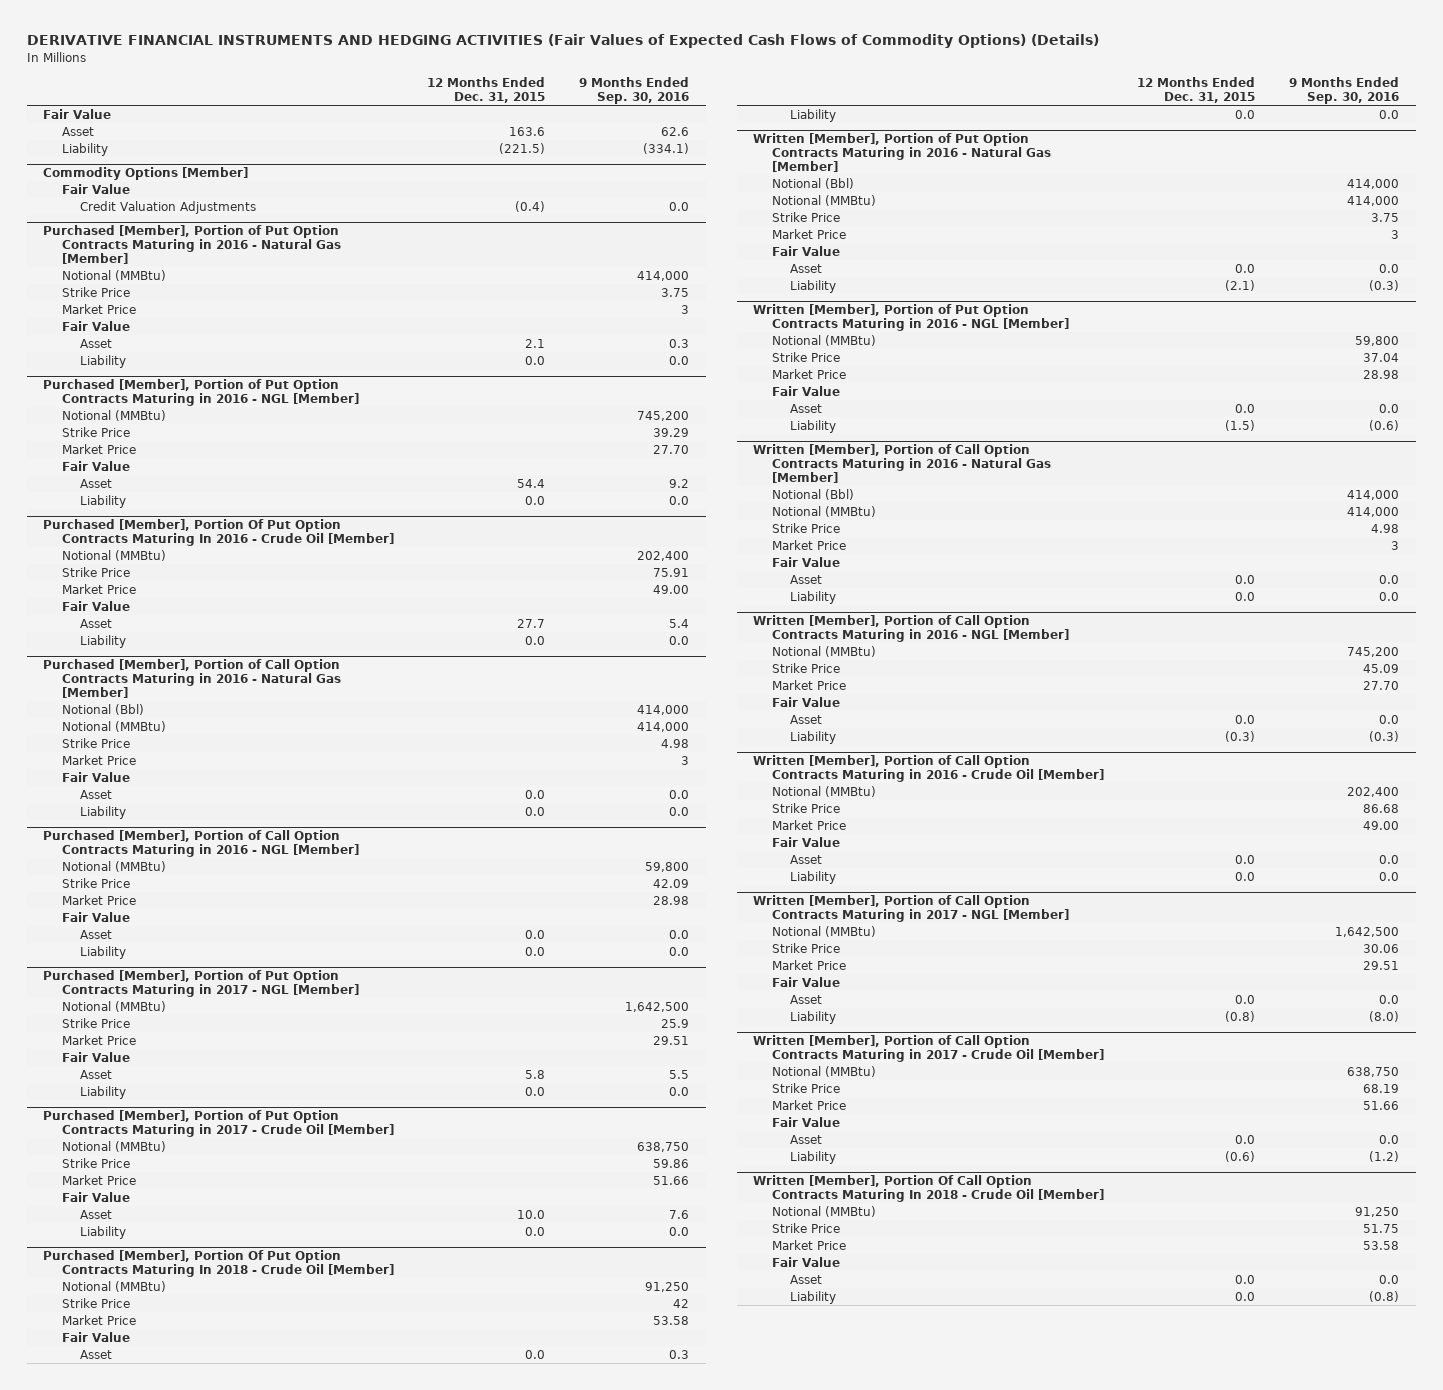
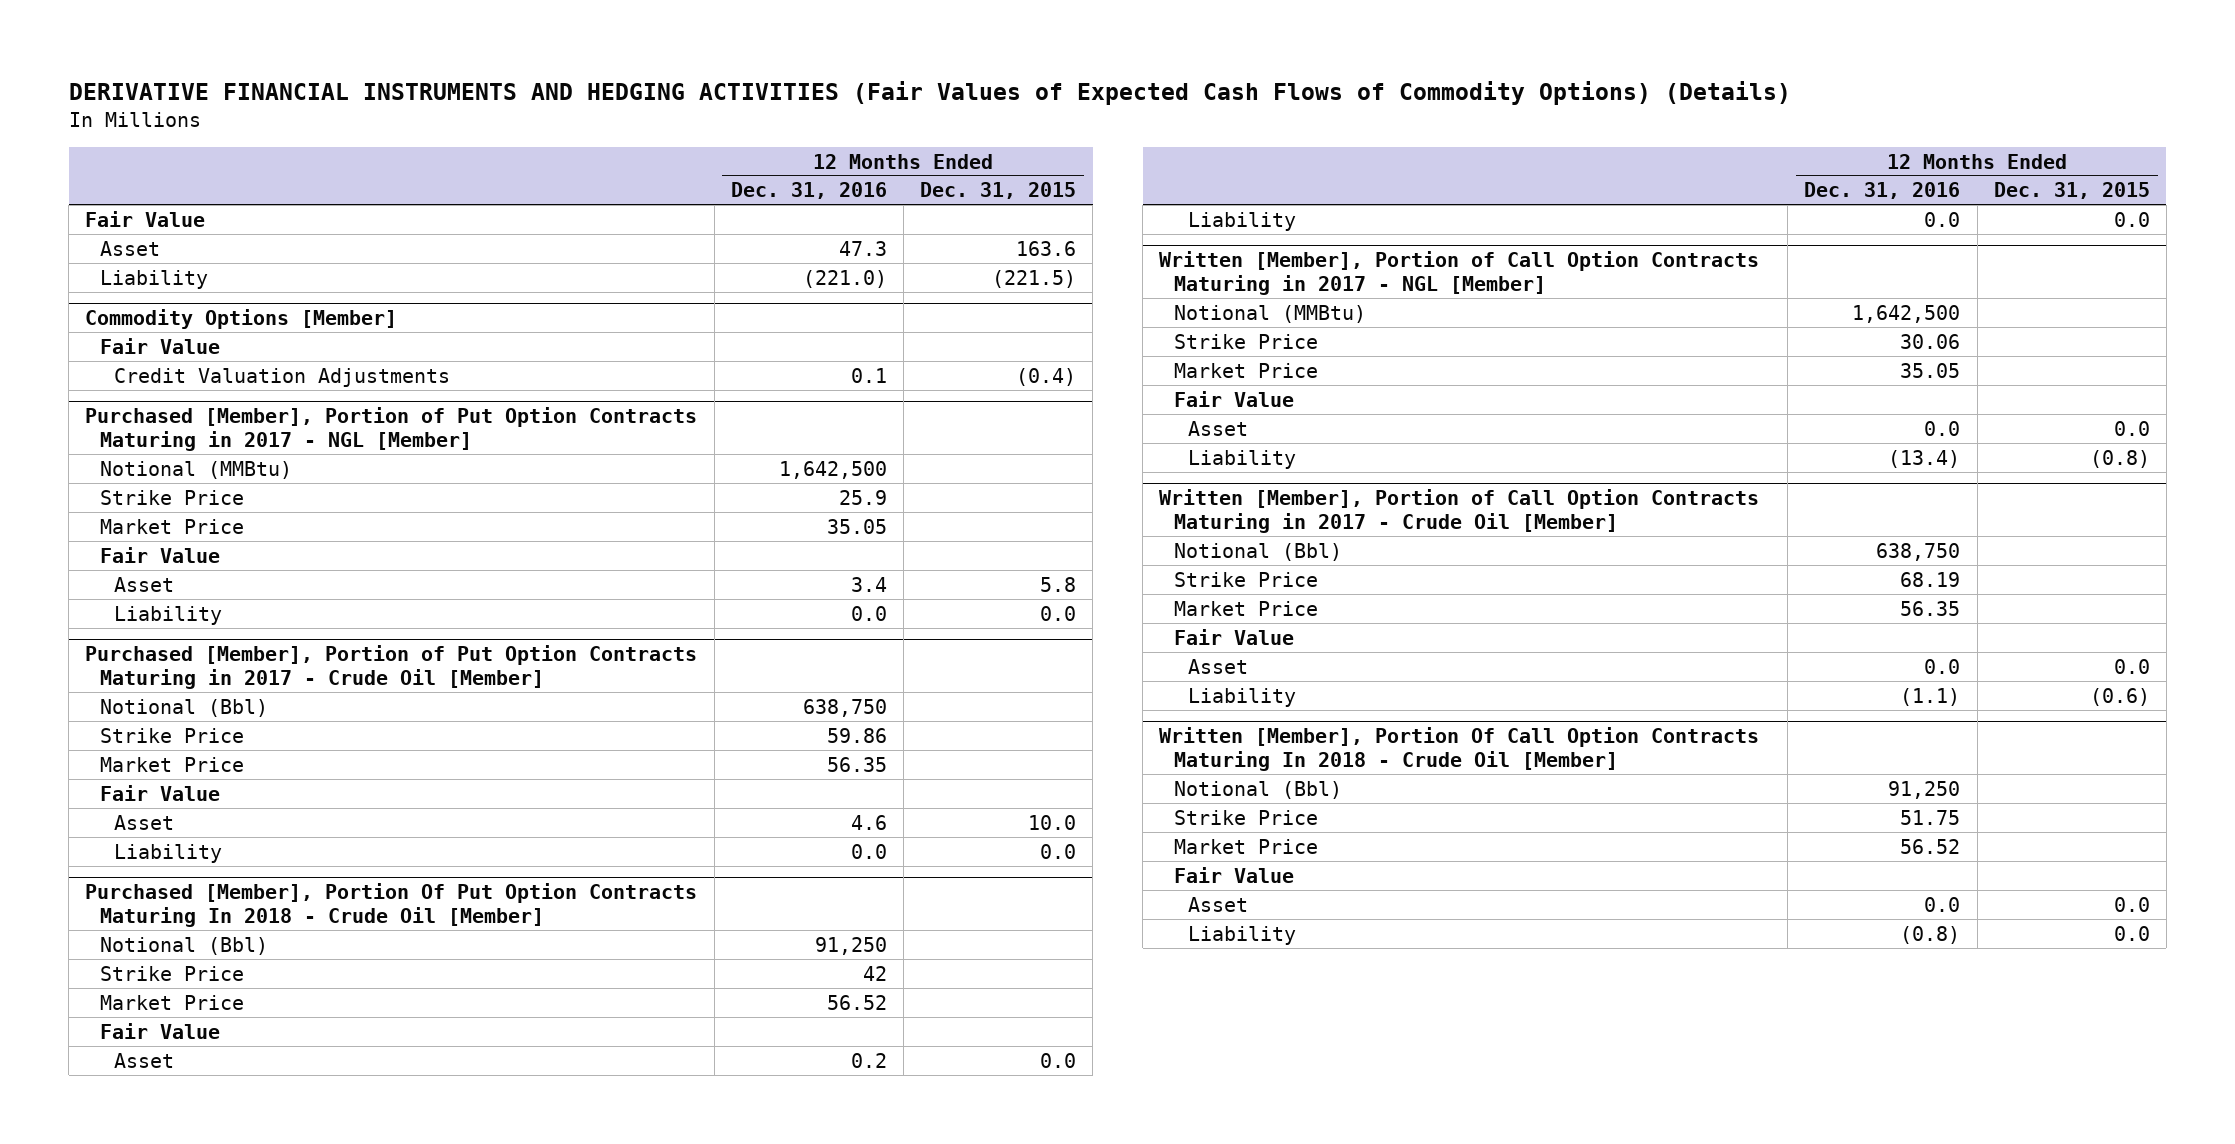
- | 12 Months Ended Dec. 31, 2015 | 9 Months Ended Sep. 30, 2016
+ | 12 Months Ended Dec. 31, 2016 | 12 Months Ended Dec. 31, 2015
- Purchased [Member], Portion of Put Option Contracts Maturing in 2016 - Natural Gas [Member]
- Notional (MMBtu) | | 414,000
- Strike Price | | 3.75
- Market Price | | 3
- Fair Value
- Asset | 2.1 | 0.3
- Liability | 0.0 | 0.0
- Purchased [Member], Portion of Put Option Contracts Maturing in 2016 - NGL [Member]
- Notional (MMBtu) | | 745,200
- Strike Price | | 39.29
- Market Price | | 27.70
- Fair Value
- Asset | 54.4 | 9.2
- Liability | 0.0 | 0.0
- Purchased [Member], Portion Of Put Option Contracts Maturing In 2016 - Crude Oil [Member]
- Notional (MMBtu) | | 202,400
- Strike Price | | 75.91
- Market Price | | 49.00
- Fair Value
- Asset | 27.7 | 5.4
- Liability | 0.0 | 0.0
- Purchased [Member], Portion of Call Option Contracts Maturing in 2016 - Natural Gas [Member]
- Notional (Bbl) | | 414,000
- Notional (MMBtu) | | 414,000
- Strike Price | | 4.98
- Market Price | | 3
- Fair Value
- Asset | 0.0 | 0.0
- Liability | 0.0 | 0.0
- Purchased [Member], Portion of Call Option Contracts Maturing in 2016 - NGL [Member]
- Notional (MMBtu) | | 59,800
- Strike Price | | 42.09
- Market Price | | 28.98
- Fair Value
- Asset | 0.0 | 0.0
- Liability | 0.0 | 0.0
@ Purchased [Member], Portion of Put Option Contracts Maturing in 2017 - Crude Oil [Member]
- Notional (MMBtu) | | 638,750
+ Notional (Bbl) | 638,750 |
@ Purchased [Member], Portion Of Put Option Contracts Maturing In 2018 - Crude Oil [Member]
- Notional (MMBtu) | | 91,250
+ Notional (Bbl) | 91,250 |
- Written [Member], Portion of Put Option Contracts Maturing in 2016 - Natural Gas [Member]
- Notional (Bbl) | | 414,000
- Notional (MMBtu) | | 414,000
- Strike Price | | 3.75
- Market Price | | 3
- Fair Value
- Asset | 0.0 | 0.0
- Liability | (2.1) | (0.3)
- Written [Member], Portion of Put Option Contracts Maturing in 2016 - NGL [Member]
- Notional (MMBtu) | | 59,800
- Strike Price | | 37.04
- Market Price | | 28.98
- Fair Value
- Asset | 0.0 | 0.0
- Liability | (1.5) | (0.6)
- Written [Member], Portion of Call Option Contracts Maturing in 2016 - Natural Gas [Member]
- Notional (Bbl) | | 414,000
- Notional (MMBtu) | | 414,000
- Strike Price | | 4.98
- Market Price | | 3
- Fair Value
- Asset | 0.0 | 0.0
- Liability | 0.0 | 0.0
- Written [Member], Portion of Call Option Contracts Maturing in 2016 - NGL [Member]
- Notional (MMBtu) | | 745,200
- Strike Price | | 45.09
- Market Price | | 27.70
- Fair Value
- Asset | 0.0 | 0.0
- Liability | (0.3) | (0.3)
- Written [Member], Portion of Call Option Contracts Maturing in 2016 - Crude Oil [Member]
- Notional (MMBtu) | | 202,400
- Strike Price | | 86.68
- Market Price | | 49.00
- Fair Value
- Asset | 0.0 | 0.0
- Liability | 0.0 | 0.0
@ Written [Member], Portion of Call Option Contracts Maturing in 2017 - Crude Oil [Member]
- Notional (MMBtu) | | 638,750
+ Notional (Bbl) | 638,750 |
@ Written [Member], Portion Of Call Option Contracts Maturing In 2018 - Crude Oil [Member]
- Notional (MMBtu) | | 91,250
+ Notional (Bbl) | 91,250 |

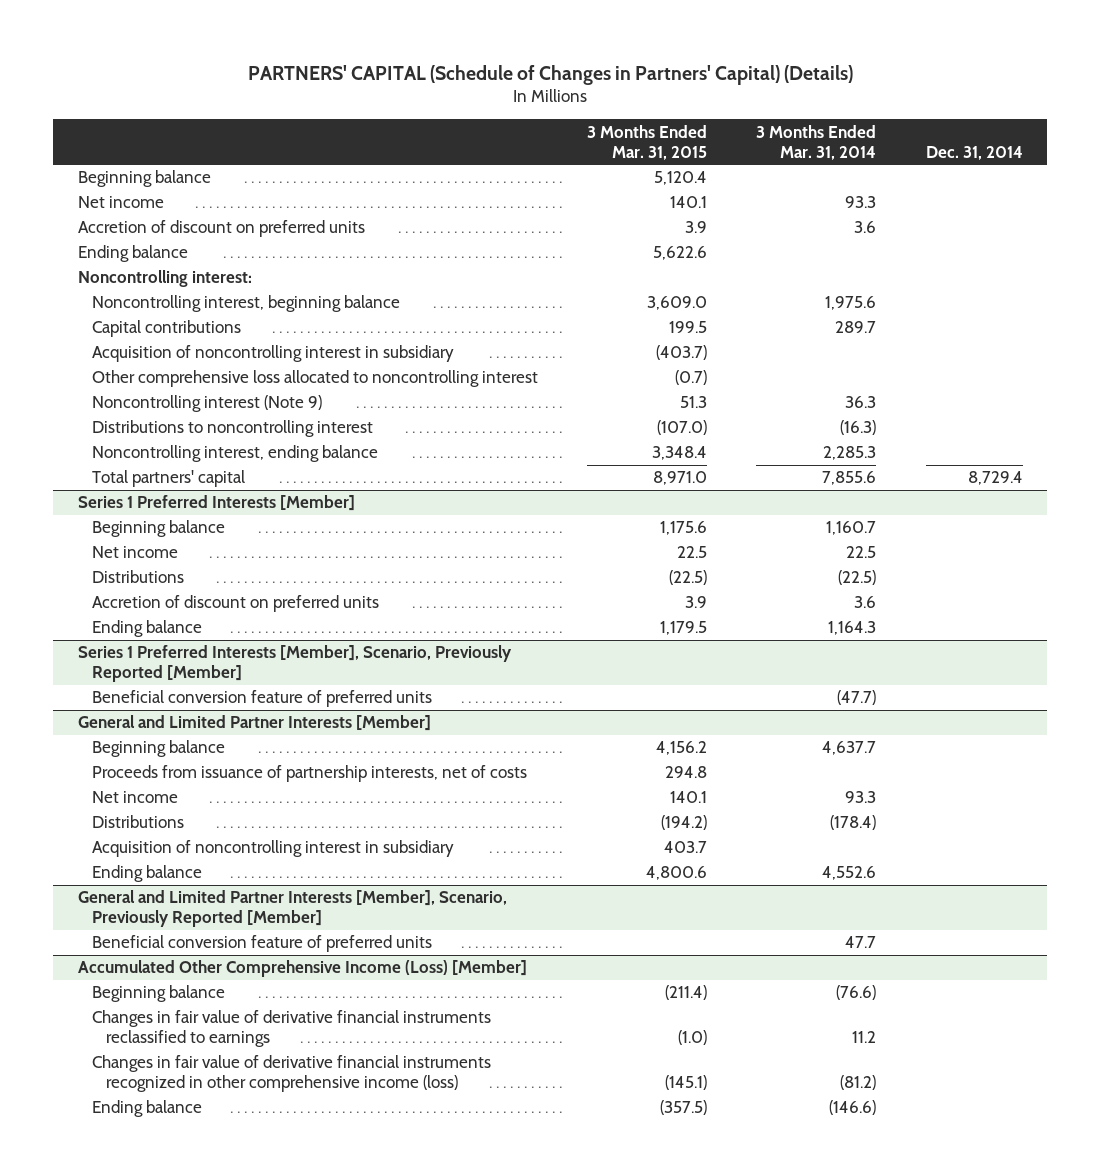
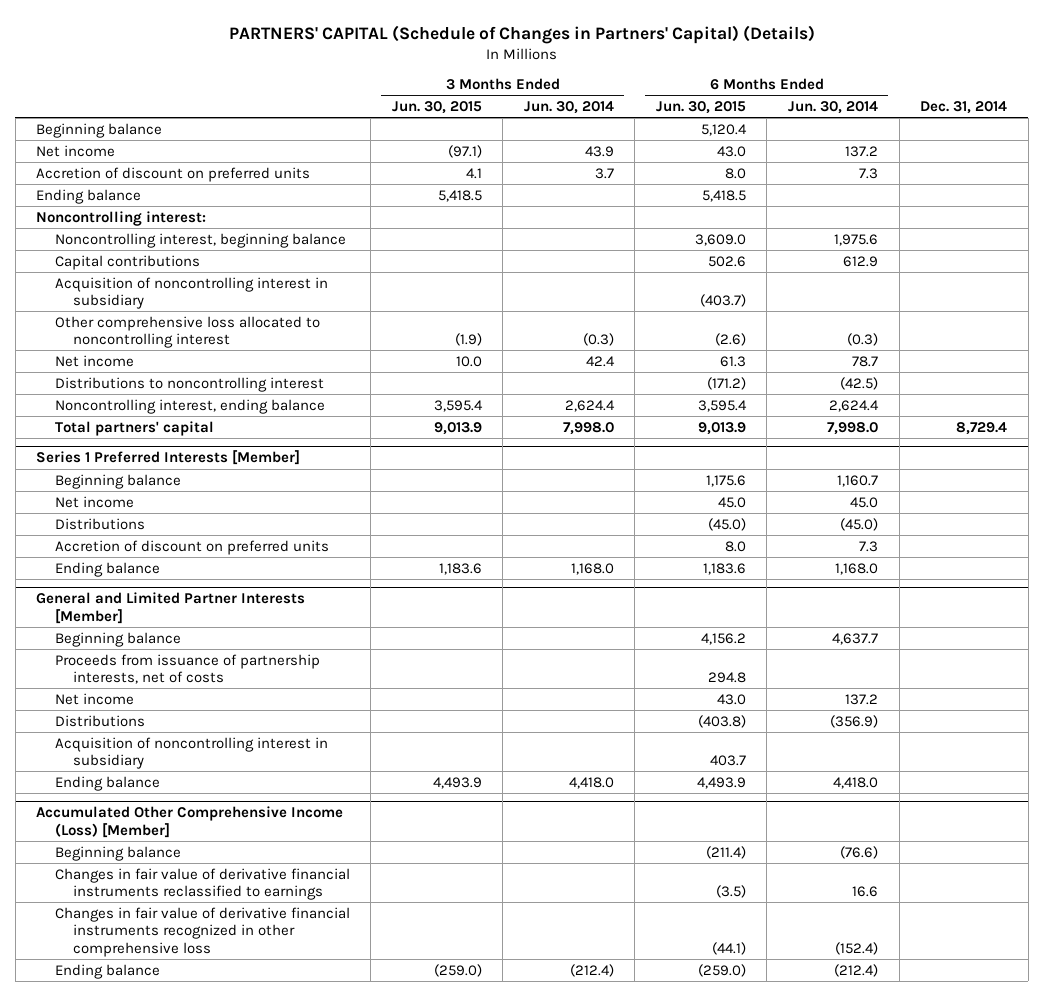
- | 3 Months Ended Mar. 31, 2015 | 3 Months Ended Mar. 31, 2014 | Dec. 31, 2014
+ | 3 Months Ended Jun. 30, 2015 | 3 Months Ended Jun. 30, 2014 | 6 Months Ended Jun. 30, 2015 | 6 Months Ended Jun. 30, 2014 | Dec. 31, 2014
- Noncontrolling interest (Note 9) | 51.3 | 36.3 |
+ Net income | 10.0 | 42.4 | 61.3 | 78.7 |
- Series 1 Preferred Interests [Member], Scenario, Previously Reported [Member]
- Beneficial conversion feature of preferred units | | (47.7) |
- General and Limited Partner Interests [Member], Scenario, Previously Reported [Member]
- Beneficial conversion feature of preferred units | | 47.7 |
@ Accumulated Other Comprehensive Income (Loss) [Member]
- Changes in fair value of derivative financial instruments recognized in other comprehensive income (loss) | (145.1) | (81.2) |
+ Changes in fair value of derivative financial instruments recognized in other comprehensive loss | | | (44.1) | (152.4) |

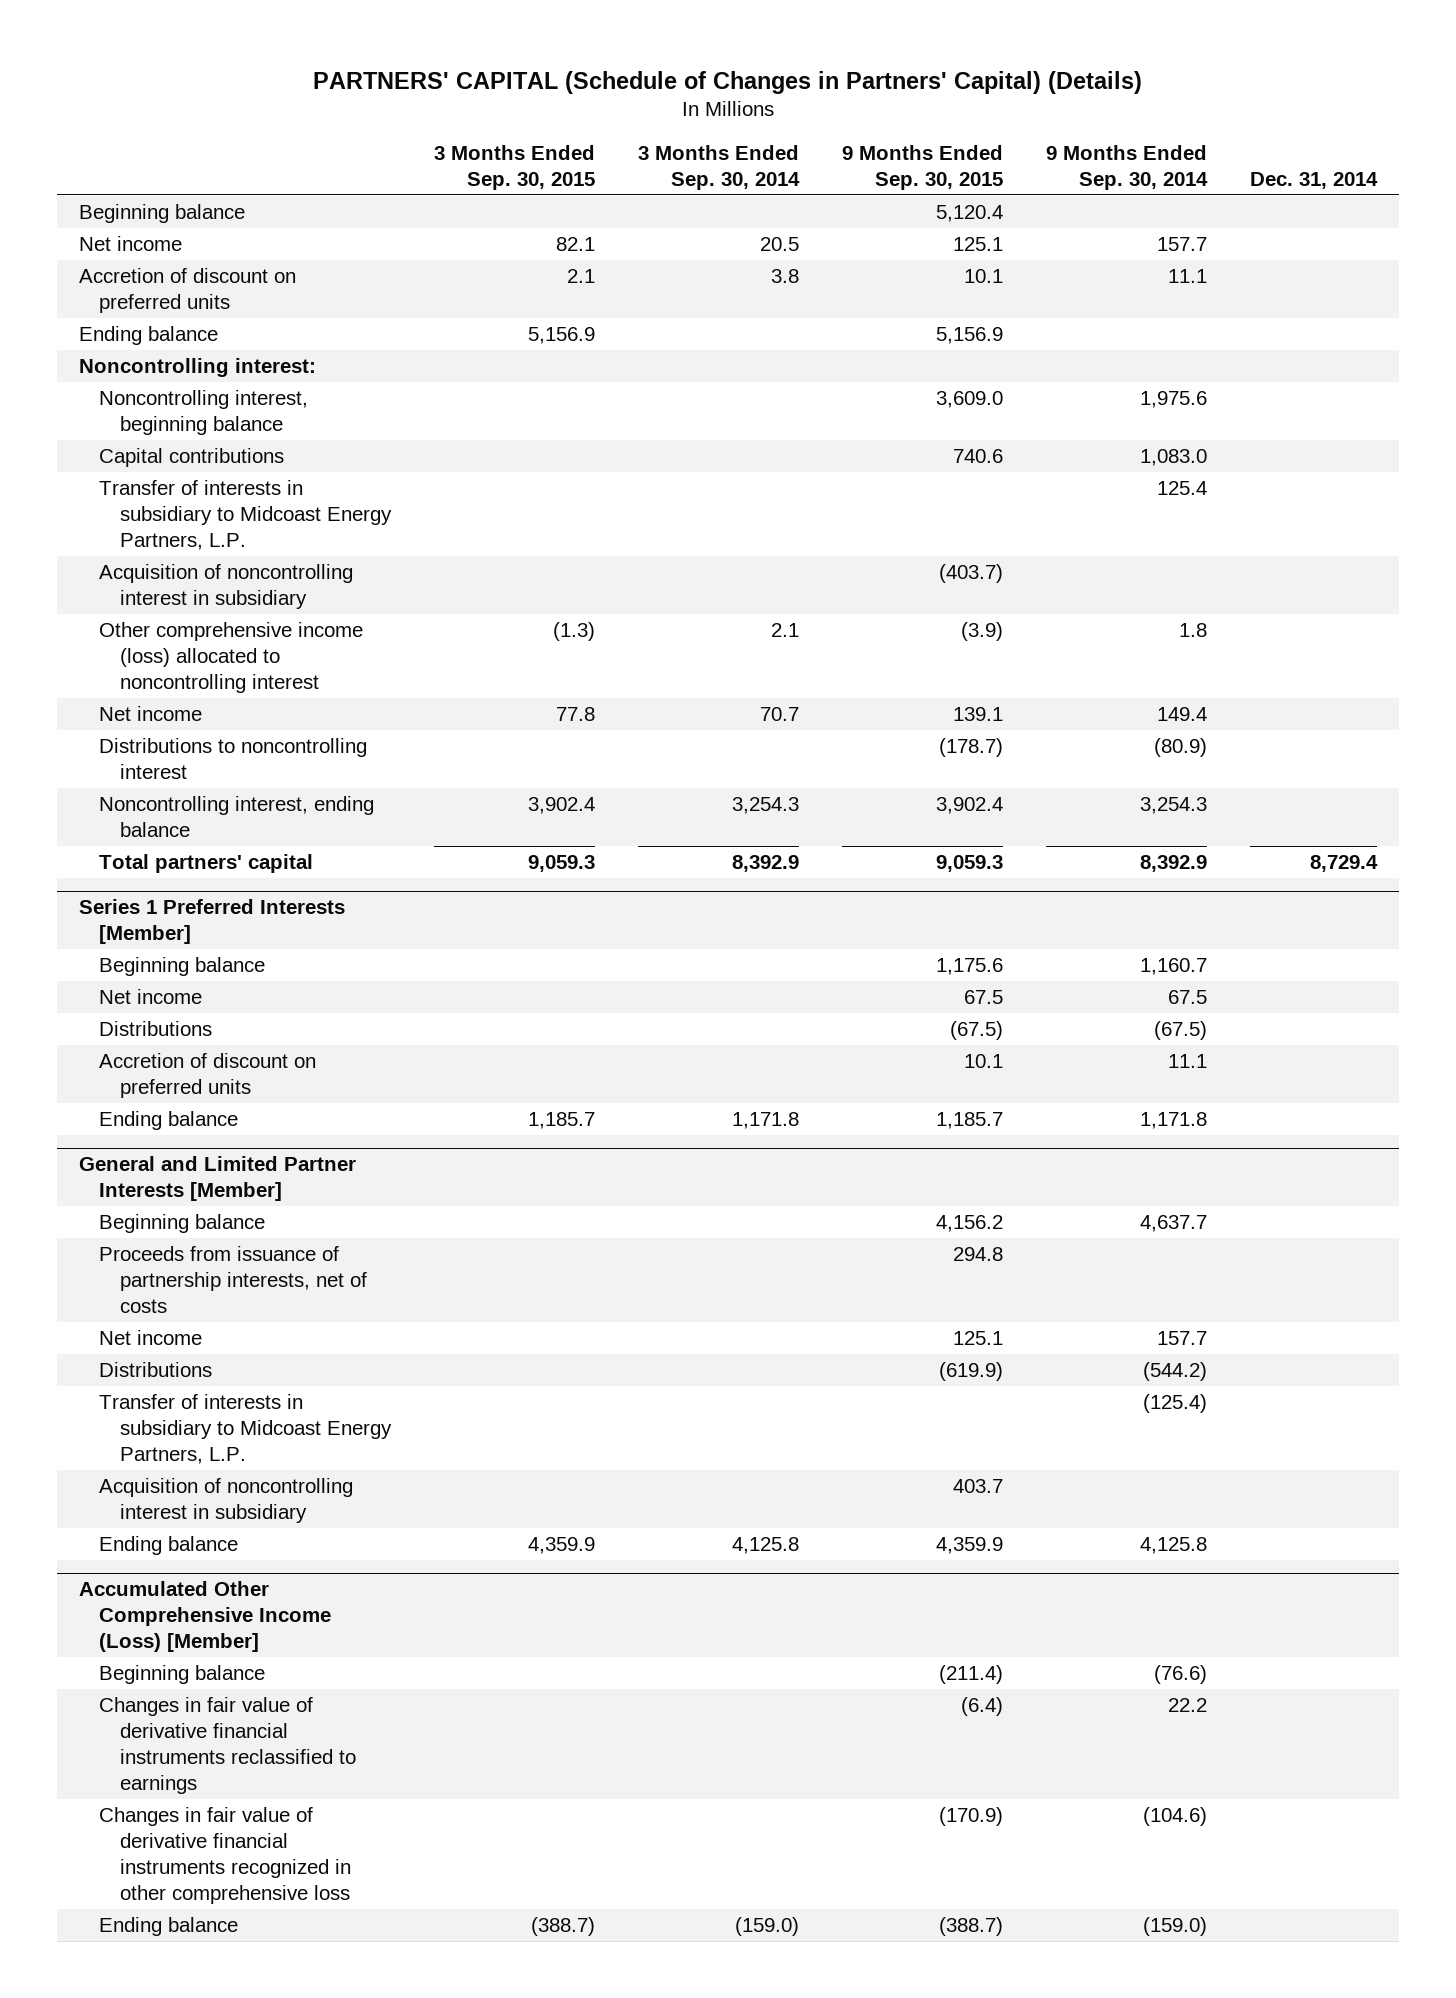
- | 3 Months Ended Jun. 30, 2015 | 3 Months Ended Jun. 30, 2014 | 6 Months Ended Jun. 30, 2015 | 6 Months Ended Jun. 30, 2014 | Dec. 31, 2014
+ | 3 Months Ended Sep. 30, 2015 | 3 Months Ended Sep. 30, 2014 | 9 Months Ended Sep. 30, 2015 | 9 Months Ended Sep. 30, 2014 | Dec. 31, 2014
+ Transfer of interests in subsidiary to Midcoast Energy Partners, L.P. | | | | 125.4 |
- Other comprehensive loss allocated to noncontrolling interest | (1.9) | (0.3) | (2.6) | (0.3) |
+ Other comprehensive income (loss) allocated to noncontrolling interest | (1.3) | 2.1 | (3.9) | 1.8 |
@ General and Limited Partner Interests [Member]
+ Transfer of interests in subsidiary to Midcoast Energy Partners, L.P. | | | | (125.4) |

